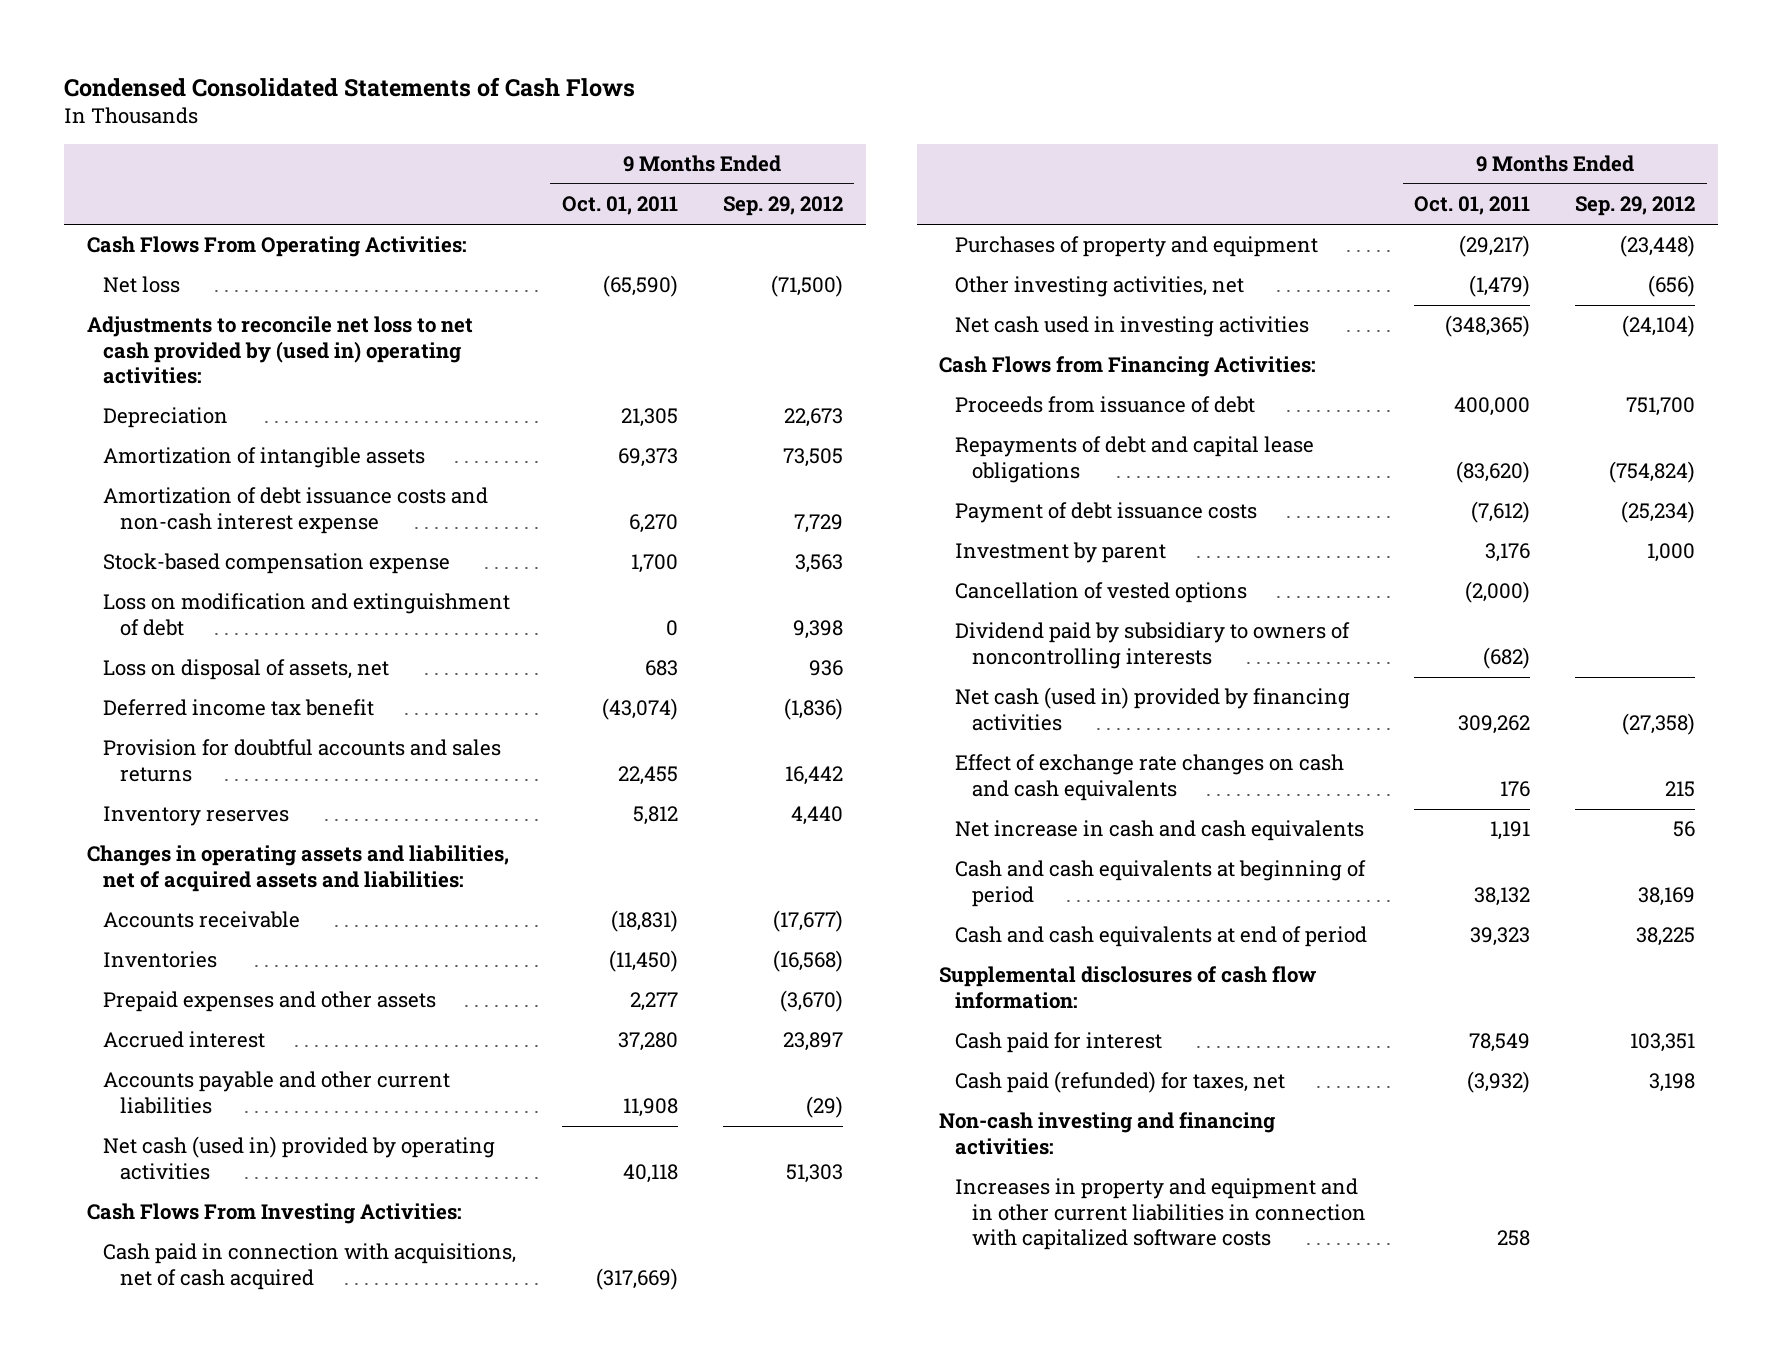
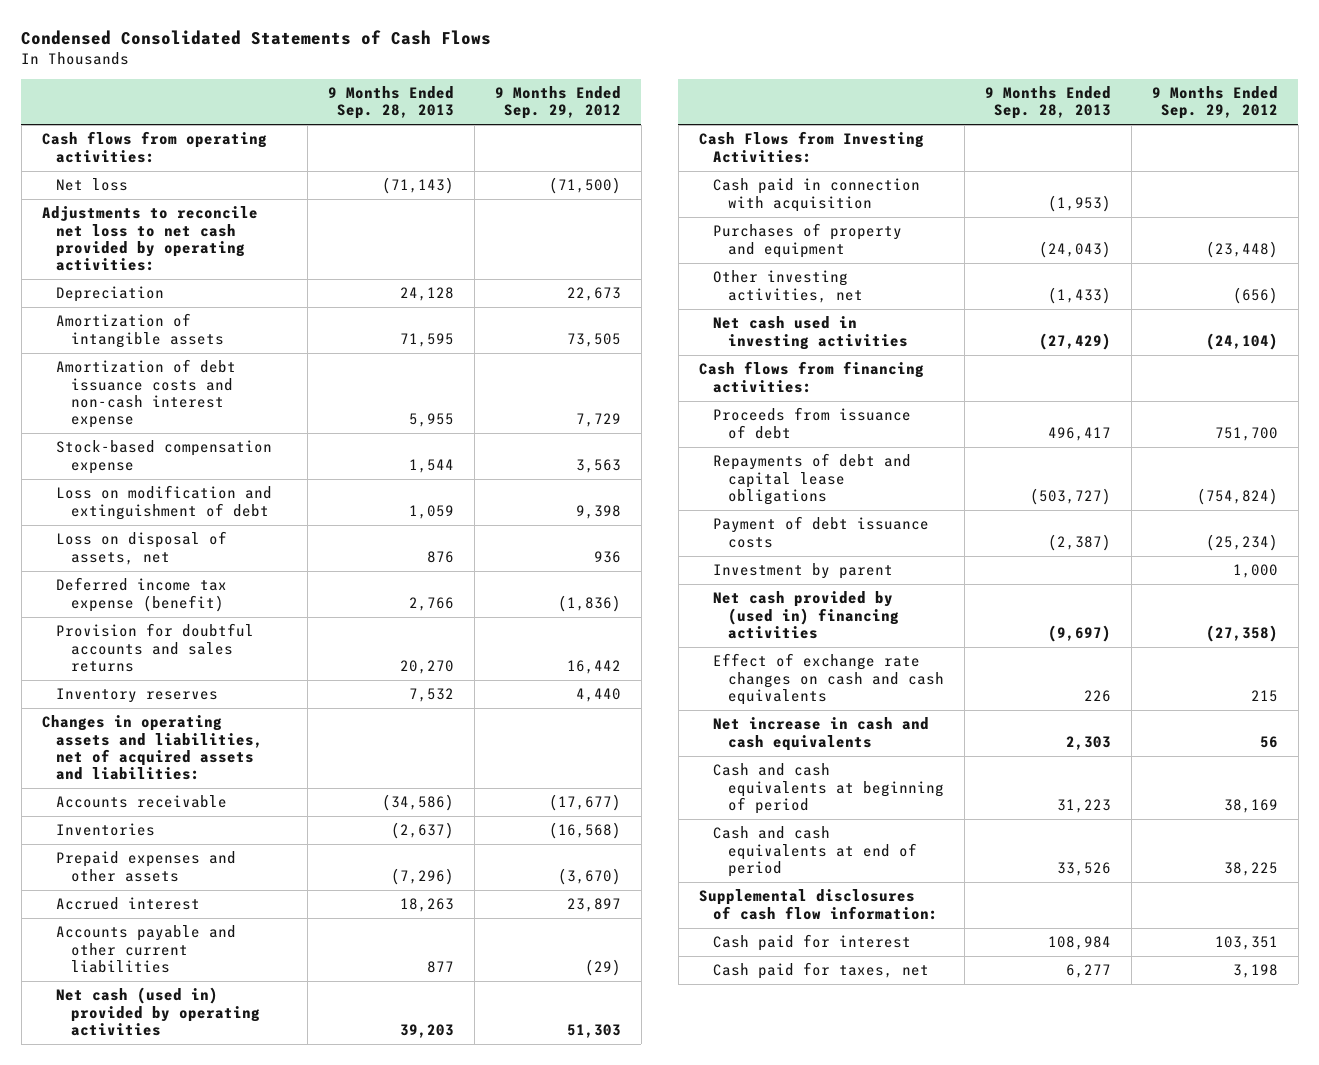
- | 9 Months Ended Oct. 01, 2011 | 9 Months Ended Sep. 29, 2012
+ | 9 Months Ended Sep. 28, 2013 | 9 Months Ended Sep. 29, 2012
- Cash Flows From Operating Activities:
+ Cash flows from operating activities:
- Adjustments to reconcile net loss to net cash provided by (used in) operating activities:
+ Adjustments to reconcile net loss to net cash provided by operating activities:
- Deferred income tax benefit | (43,074) | (1,836)
+ Deferred income tax expense (benefit) | 2,766 | (1,836)
- Cash Flows From Investing Activities:
- Cash paid in connection with acquisitions, net of cash acquired | (317,669) |
+ Cash Flows from Investing Activities:
+ Cash paid in connection with acquisition | (1,953) |
- Cash Flows from Financing Activities:
+ Cash flows from financing activities:
- Cancellation of vested options | (2,000) |
- Dividend paid by subsidiary to owners of noncontrolling interests | (682) |
- Net cash (used in) provided by financing activities | 309,262 | (27,358)
+ Net cash provided by (used in) financing activities | (9,697) | (27,358)
- Cash paid (refunded) for taxes, net | (3,932) | 3,198
- Non-cash investing and financing activities:
- Increases in property and equipment and in other current liabilities in connection with capitalized software costs | 258 |
+ Cash paid for taxes, net | 6,277 | 3,198

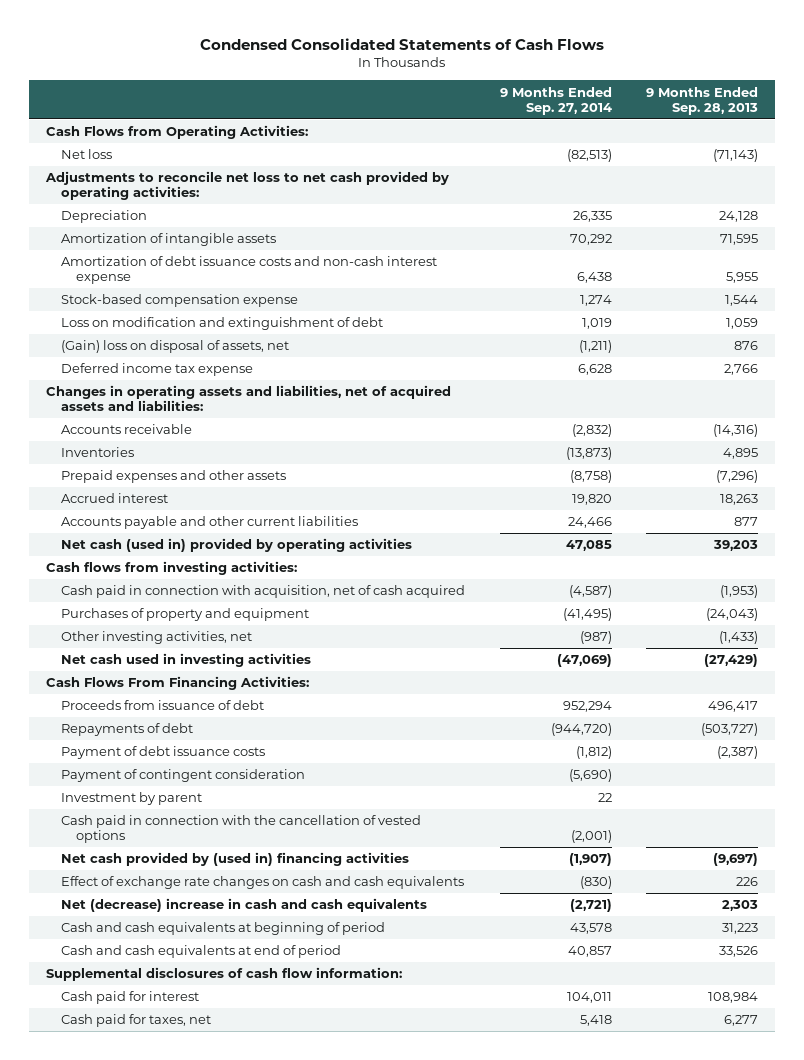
- | 9 Months Ended Sep. 28, 2013 | 9 Months Ended Sep. 29, 2012
+ | 9 Months Ended Sep. 27, 2014 | 9 Months Ended Sep. 28, 2013
- Cash flows from operating activities:
+ Cash Flows from Operating Activities:
- Loss on disposal of assets, net | 876 | 936
- Deferred income tax expense (benefit) | 2,766 | (1,836)
- Provision for doubtful accounts and sales returns | 20,270 | 16,442
- Inventory reserves | 7,532 | 4,440
+ (Gain) loss on disposal of assets, net | (1,211) | 876
+ Deferred income tax expense | 6,628 | 2,766
- Accounts receivable | (34,586) | (17,677)
- Inventories | (2,637) | (16,568)
+ Accounts receivable | (2,832) | (14,316)
+ Inventories | (13,873) | 4,895
- Cash Flows from Investing Activities:
- Cash paid in connection with acquisition | (1,953) |
+ Cash flows from investing activities:
+ Cash paid in connection with acquisition, net of cash acquired | (4,587) | (1,953)
- Cash flows from financing activities:
+ Cash Flows From Financing Activities:
- Repayments of debt and capital lease obligations | (503,727) | (754,824)
+ Repayments of debt | (944,720) | (503,727)
+ Payment of contingent consideration | (5,690) |
+ Cash paid in connection with the cancellation of vested options | (2,001) |
- Net increase in cash and cash equivalents | 2,303 | 56
+ Net (decrease) increase in cash and cash equivalents | (2,721) | 2,303

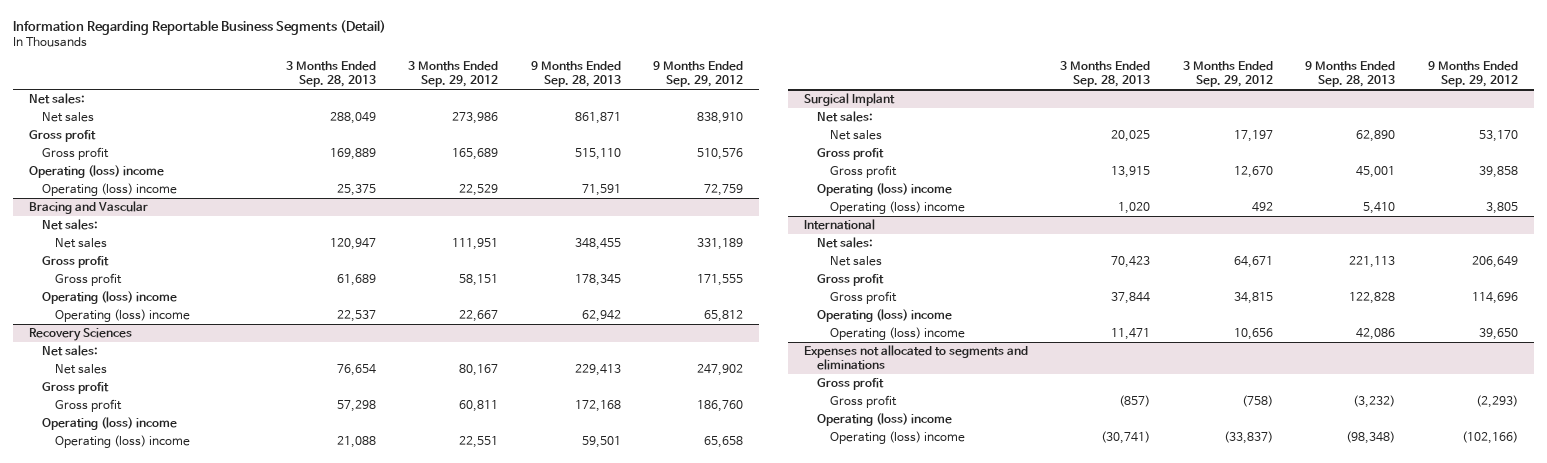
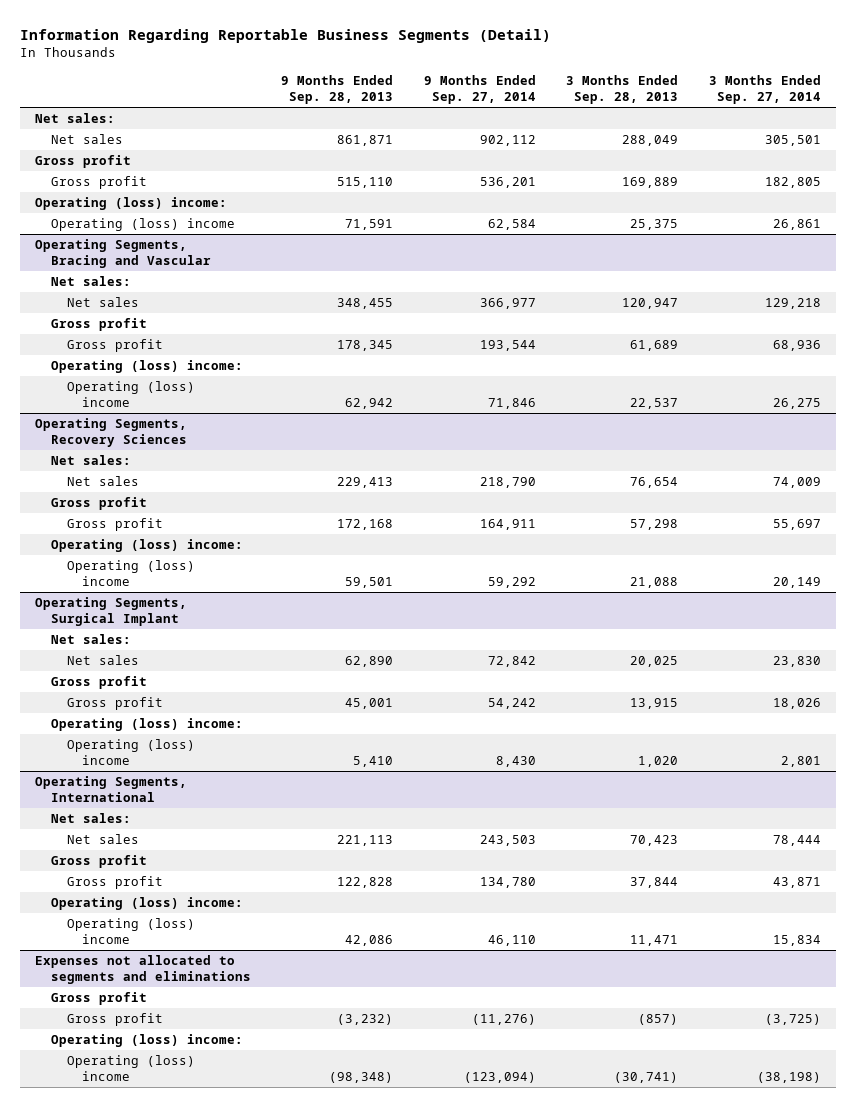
- | 3 Months Ended Sep. 28, 2013 | 3 Months Ended Sep. 29, 2012 | 9 Months Ended Sep. 28, 2013 | 9 Months Ended Sep. 29, 2012
+ | 9 Months Ended Sep. 28, 2013 | 9 Months Ended Sep. 27, 2014 | 3 Months Ended Sep. 28, 2013 | 3 Months Ended Sep. 27, 2014
- Operating (loss) income
+ Operating (loss) income:
- Bracing and Vascular
+ Operating Segments, Bracing and Vascular
- Operating (loss) income
+ Operating (loss) income:
- Recovery Sciences
+ Operating Segments, Recovery Sciences
- Operating (loss) income
+ Operating (loss) income:
- Surgical Implant
+ Operating Segments, Surgical Implant
- Operating (loss) income
+ Operating (loss) income:
- International
+ Operating Segments, International
- Operating (loss) income
+ Operating (loss) income:
@ Expenses not allocated to segments and eliminations
- Operating (loss) income
+ Operating (loss) income:

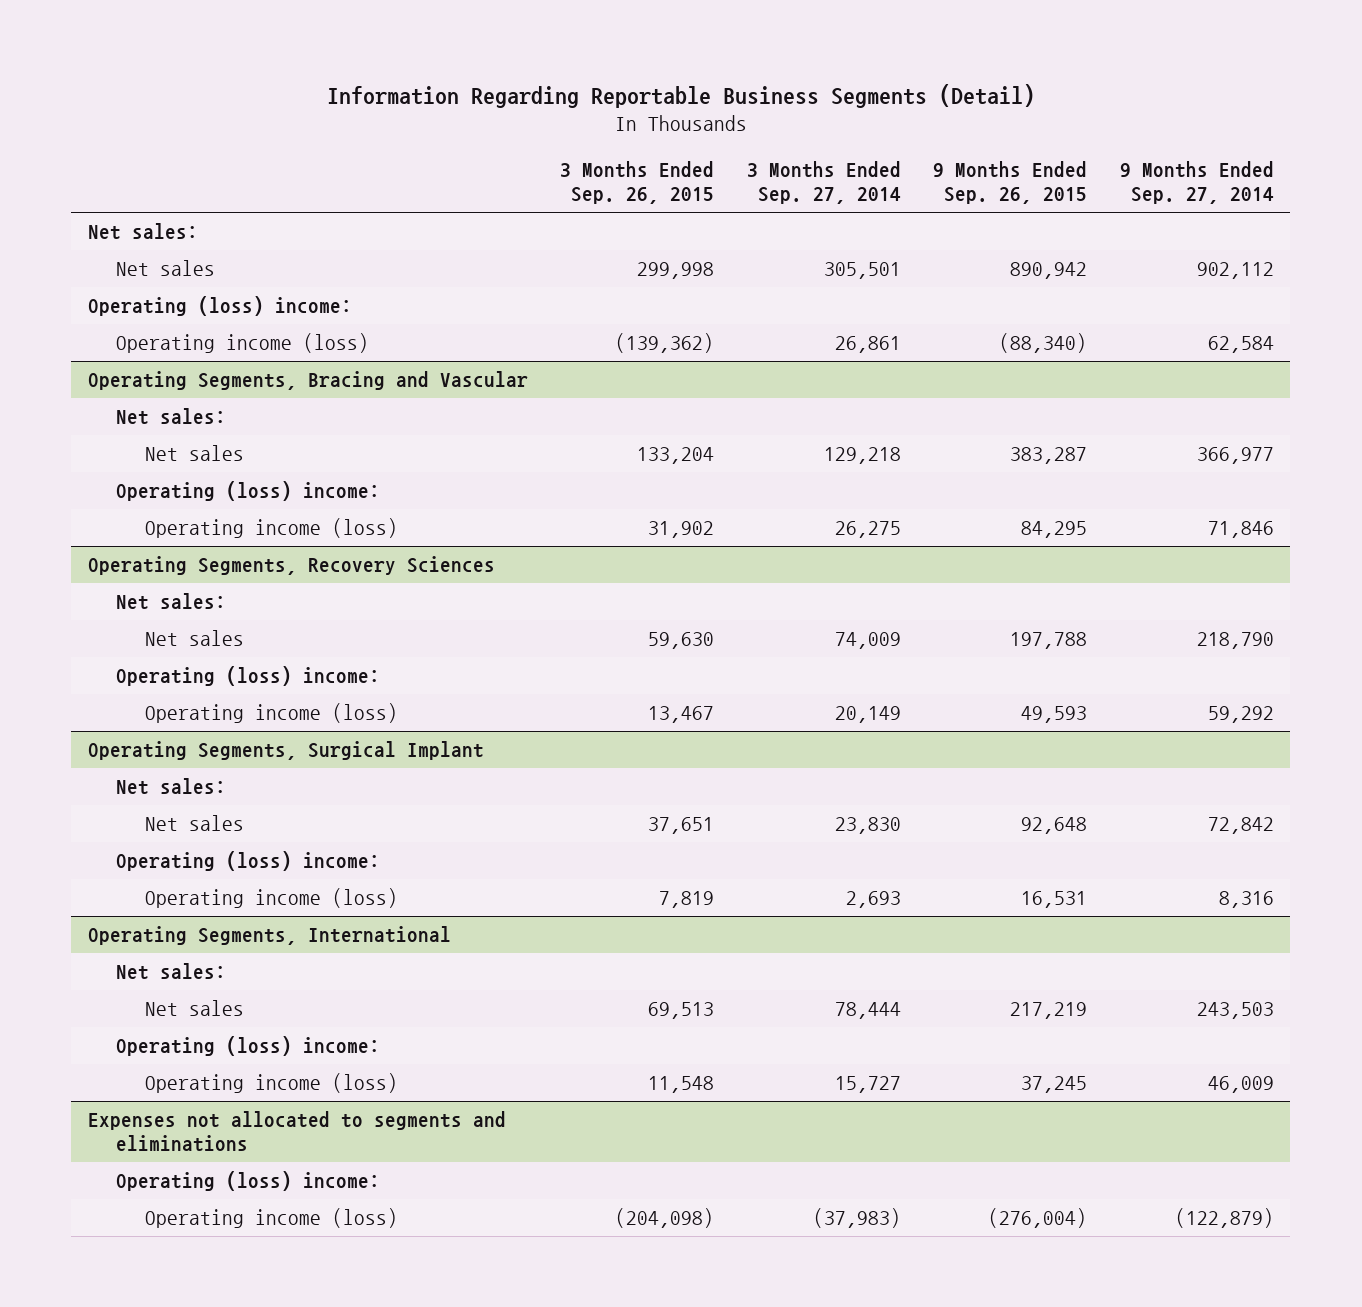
- | 9 Months Ended Sep. 28, 2013 | 9 Months Ended Sep. 27, 2014 | 3 Months Ended Sep. 28, 2013 | 3 Months Ended Sep. 27, 2014
+ | 3 Months Ended Sep. 26, 2015 | 3 Months Ended Sep. 27, 2014 | 9 Months Ended Sep. 26, 2015 | 9 Months Ended Sep. 27, 2014
- Gross profit
- Gross profit | 515,110 | 536,201 | 169,889 | 182,805
- Operating (loss) income | 71,591 | 62,584 | 25,375 | 26,861
+ Operating income (loss) | (139,362) | 26,861 | (88,340) | 62,584
@ Operating Segments, Bracing and Vascular
- Gross profit
- Gross profit | 178,345 | 193,544 | 61,689 | 68,936
- Operating (loss) income | 62,942 | 71,846 | 22,537 | 26,275
+ Operating income (loss) | 31,902 | 26,275 | 84,295 | 71,846
@ Operating Segments, Recovery Sciences
- Gross profit
- Gross profit | 172,168 | 164,911 | 57,298 | 55,697
- Operating (loss) income | 59,501 | 59,292 | 21,088 | 20,149
+ Operating income (loss) | 13,467 | 20,149 | 49,593 | 59,292
@ Operating Segments, Surgical Implant
- Gross profit
- Gross profit | 45,001 | 54,242 | 13,915 | 18,026
- Operating (loss) income | 5,410 | 8,430 | 1,020 | 2,801
+ Operating income (loss) | 7,819 | 2,693 | 16,531 | 8,316
@ Operating Segments, International
- Gross profit
- Gross profit | 122,828 | 134,780 | 37,844 | 43,871
- Operating (loss) income | 42,086 | 46,110 | 11,471 | 15,834
+ Operating income (loss) | 11,548 | 15,727 | 37,245 | 46,009
@ Expenses not allocated to segments and eliminations
- Gross profit
- Gross profit | (3,232) | (11,276) | (857) | (3,725)
- Operating (loss) income | (98,348) | (123,094) | (30,741) | (38,198)
+ Operating income (loss) | (204,098) | (37,983) | (276,004) | (122,879)

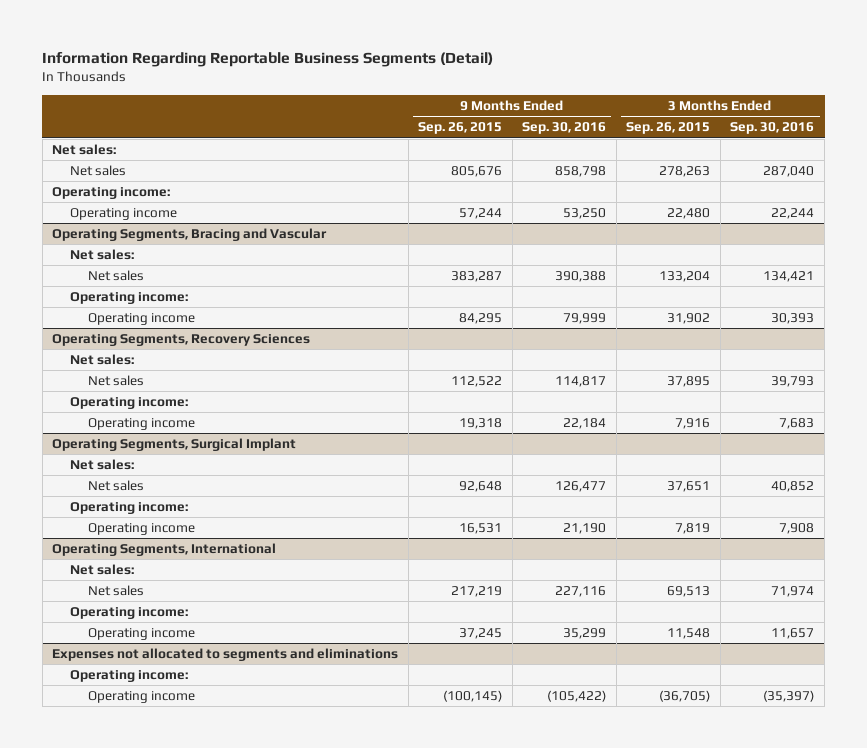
- | 3 Months Ended Sep. 26, 2015 | 3 Months Ended Sep. 27, 2014 | 9 Months Ended Sep. 26, 2015 | 9 Months Ended Sep. 27, 2014
+ | 9 Months Ended Sep. 26, 2015 | 9 Months Ended Sep. 30, 2016 | 3 Months Ended Sep. 26, 2015 | 3 Months Ended Sep. 30, 2016
- Net sales | 299,998 | 305,501 | 890,942 | 902,112
- Operating (loss) income:
- Operating income (loss) | (139,362) | 26,861 | (88,340) | 62,584
+ Net sales | 805,676 | 858,798 | 278,263 | 287,040
+ Operating income:
+ Operating income | 57,244 | 53,250 | 22,480 | 22,244
@ Operating Segments, Bracing and Vascular
- Operating (loss) income:
- Operating income (loss) | 31,902 | 26,275 | 84,295 | 71,846
+ Operating income:
+ Operating income | 84,295 | 79,999 | 31,902 | 30,393
@ Operating Segments, Recovery Sciences
- Net sales | 59,630 | 74,009 | 197,788 | 218,790
- Operating (loss) income:
- Operating income (loss) | 13,467 | 20,149 | 49,593 | 59,292
+ Net sales | 112,522 | 114,817 | 37,895 | 39,793
+ Operating income:
+ Operating income | 19,318 | 22,184 | 7,916 | 7,683
@ Operating Segments, Surgical Implant
- Operating (loss) income:
- Operating income (loss) | 7,819 | 2,693 | 16,531 | 8,316
+ Operating income:
+ Operating income | 16,531 | 21,190 | 7,819 | 7,908
@ Operating Segments, International
- Operating (loss) income:
- Operating income (loss) | 11,548 | 15,727 | 37,245 | 46,009
+ Operating income:
+ Operating income | 37,245 | 35,299 | 11,548 | 11,657
@ Expenses not allocated to segments and eliminations
- Operating (loss) income:
- Operating income (loss) | (204,098) | (37,983) | (276,004) | (122,879)
+ Operating income:
+ Operating income | (100,145) | (105,422) | (36,705) | (35,397)

